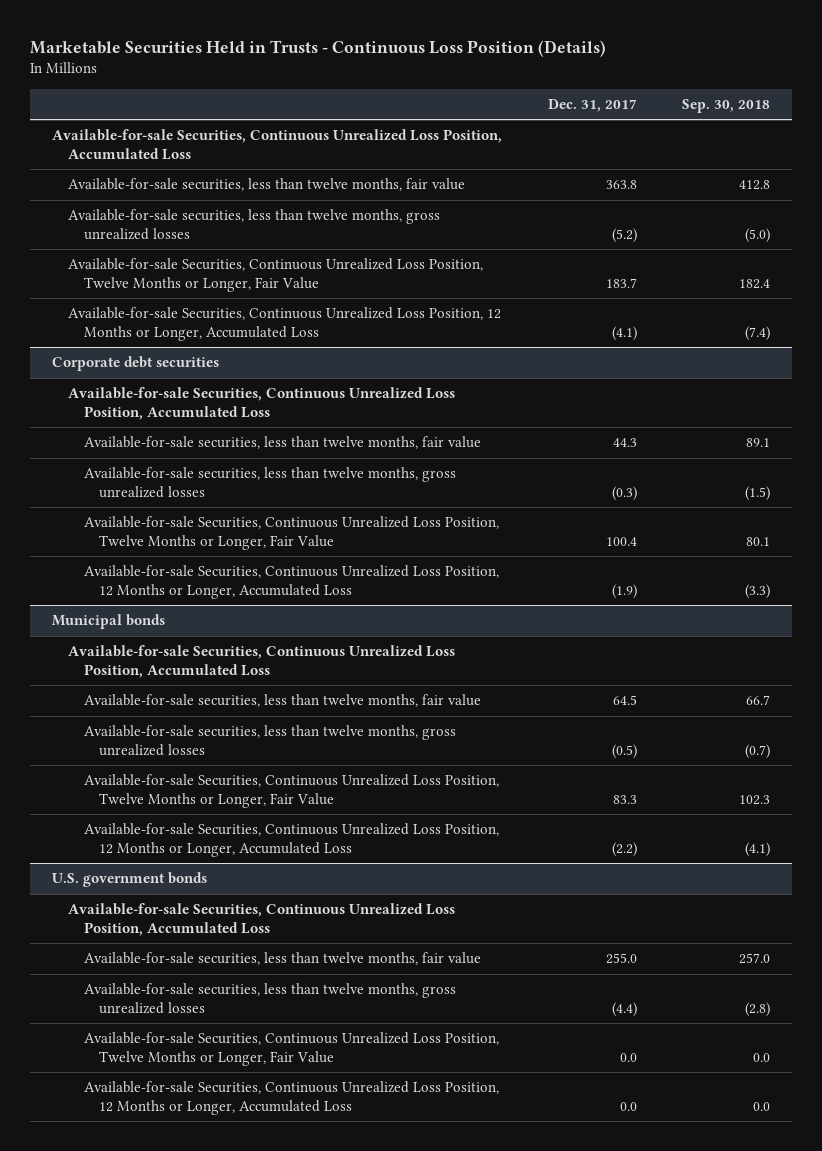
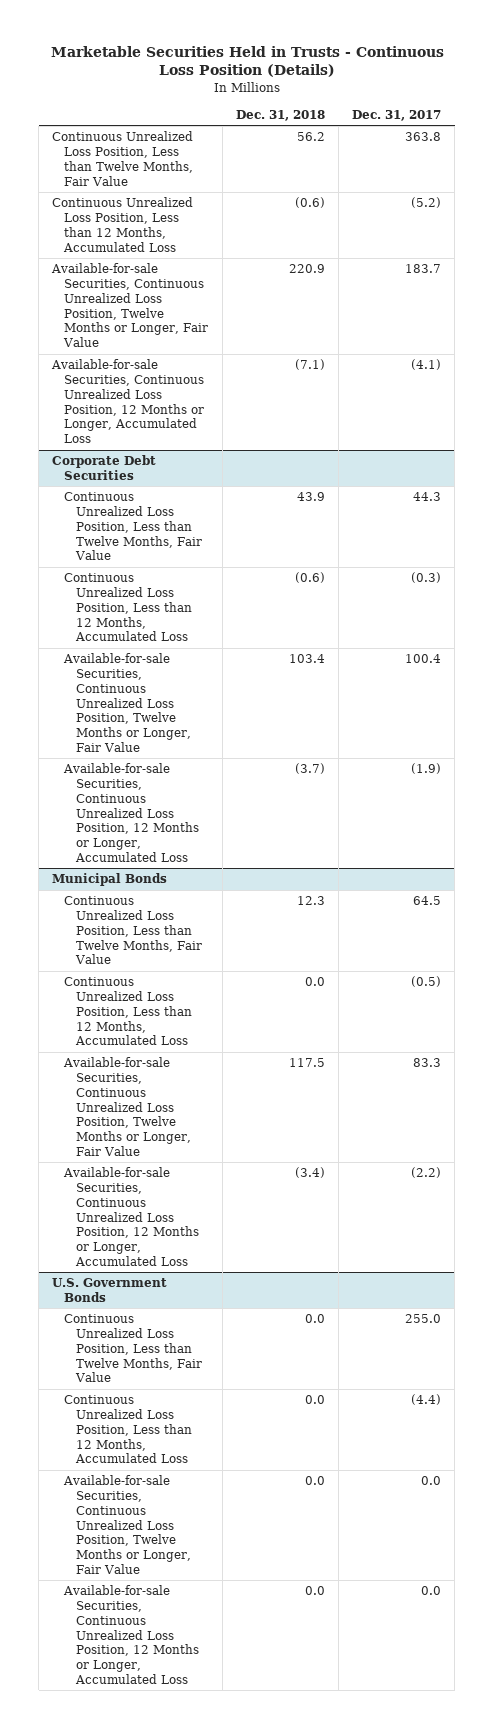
- | Dec. 31, 2017 | Sep. 30, 2018
+ | Dec. 31, 2018 | Dec. 31, 2017
- Available-for-sale Securities, Continuous Unrealized Loss Position, Accumulated Loss
- Available-for-sale securities, less than twelve months, fair value | 363.8 | 412.8
- Available-for-sale securities, less than twelve months, gross unrealized losses | (5.2) | (5.0)
+ Continuous Unrealized Loss Position, Less than Twelve Months, Fair Value | 56.2 | 363.8
+ Continuous Unrealized Loss Position, Less than 12 Months, Accumulated Loss | (0.6) | (5.2)
- Corporate debt securities
- Available-for-sale Securities, Continuous Unrealized Loss Position, Accumulated Loss
- Available-for-sale securities, less than twelve months, fair value | 44.3 | 89.1
- Available-for-sale securities, less than twelve months, gross unrealized losses | (0.3) | (1.5)
+ Corporate Debt Securities
+ Continuous Unrealized Loss Position, Less than Twelve Months, Fair Value | 43.9 | 44.3
+ Continuous Unrealized Loss Position, Less than 12 Months, Accumulated Loss | (0.6) | (0.3)
- Municipal bonds
- Available-for-sale Securities, Continuous Unrealized Loss Position, Accumulated Loss
- Available-for-sale securities, less than twelve months, fair value | 64.5 | 66.7
- Available-for-sale securities, less than twelve months, gross unrealized losses | (0.5) | (0.7)
+ Municipal Bonds
+ Continuous Unrealized Loss Position, Less than Twelve Months, Fair Value | 12.3 | 64.5
+ Continuous Unrealized Loss Position, Less than 12 Months, Accumulated Loss | 0.0 | (0.5)
- U.S. government bonds
- Available-for-sale Securities, Continuous Unrealized Loss Position, Accumulated Loss
- Available-for-sale securities, less than twelve months, fair value | 255.0 | 257.0
- Available-for-sale securities, less than twelve months, gross unrealized losses | (4.4) | (2.8)
+ U.S. Government Bonds
+ Continuous Unrealized Loss Position, Less than Twelve Months, Fair Value | 0.0 | 255.0
+ Continuous Unrealized Loss Position, Less than 12 Months, Accumulated Loss | 0.0 | (4.4)

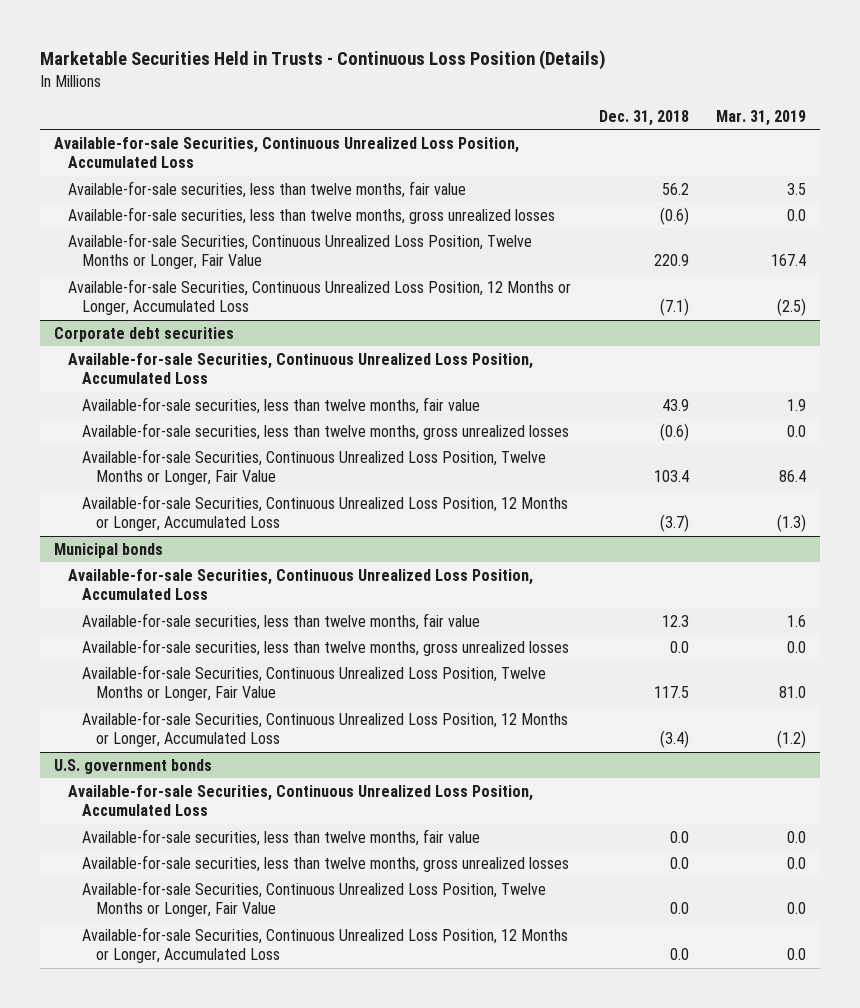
- | Dec. 31, 2018 | Dec. 31, 2017
+ | Dec. 31, 2018 | Mar. 31, 2019
- Continuous Unrealized Loss Position, Less than Twelve Months, Fair Value | 56.2 | 363.8
- Continuous Unrealized Loss Position, Less than 12 Months, Accumulated Loss | (0.6) | (5.2)
+ Available-for-sale Securities, Continuous Unrealized Loss Position, Accumulated Loss
+ Available-for-sale securities, less than twelve months, fair value | 56.2 | 3.5
+ Available-for-sale securities, less than twelve months, gross unrealized losses | (0.6) | 0.0
- Corporate Debt Securities
- Continuous Unrealized Loss Position, Less than Twelve Months, Fair Value | 43.9 | 44.3
- Continuous Unrealized Loss Position, Less than 12 Months, Accumulated Loss | (0.6) | (0.3)
+ Corporate debt securities
+ Available-for-sale Securities, Continuous Unrealized Loss Position, Accumulated Loss
+ Available-for-sale securities, less than twelve months, fair value | 43.9 | 1.9
+ Available-for-sale securities, less than twelve months, gross unrealized losses | (0.6) | 0.0
- Municipal Bonds
- Continuous Unrealized Loss Position, Less than Twelve Months, Fair Value | 12.3 | 64.5
- Continuous Unrealized Loss Position, Less than 12 Months, Accumulated Loss | 0.0 | (0.5)
+ Municipal bonds
+ Available-for-sale Securities, Continuous Unrealized Loss Position, Accumulated Loss
+ Available-for-sale securities, less than twelve months, fair value | 12.3 | 1.6
+ Available-for-sale securities, less than twelve months, gross unrealized losses | 0.0 | 0.0
- U.S. Government Bonds
- Continuous Unrealized Loss Position, Less than Twelve Months, Fair Value | 0.0 | 255.0
- Continuous Unrealized Loss Position, Less than 12 Months, Accumulated Loss | 0.0 | (4.4)
+ U.S. government bonds
+ Available-for-sale Securities, Continuous Unrealized Loss Position, Accumulated Loss
+ Available-for-sale securities, less than twelve months, fair value | 0.0 | 0.0
+ Available-for-sale securities, less than twelve months, gross unrealized losses | 0.0 | 0.0

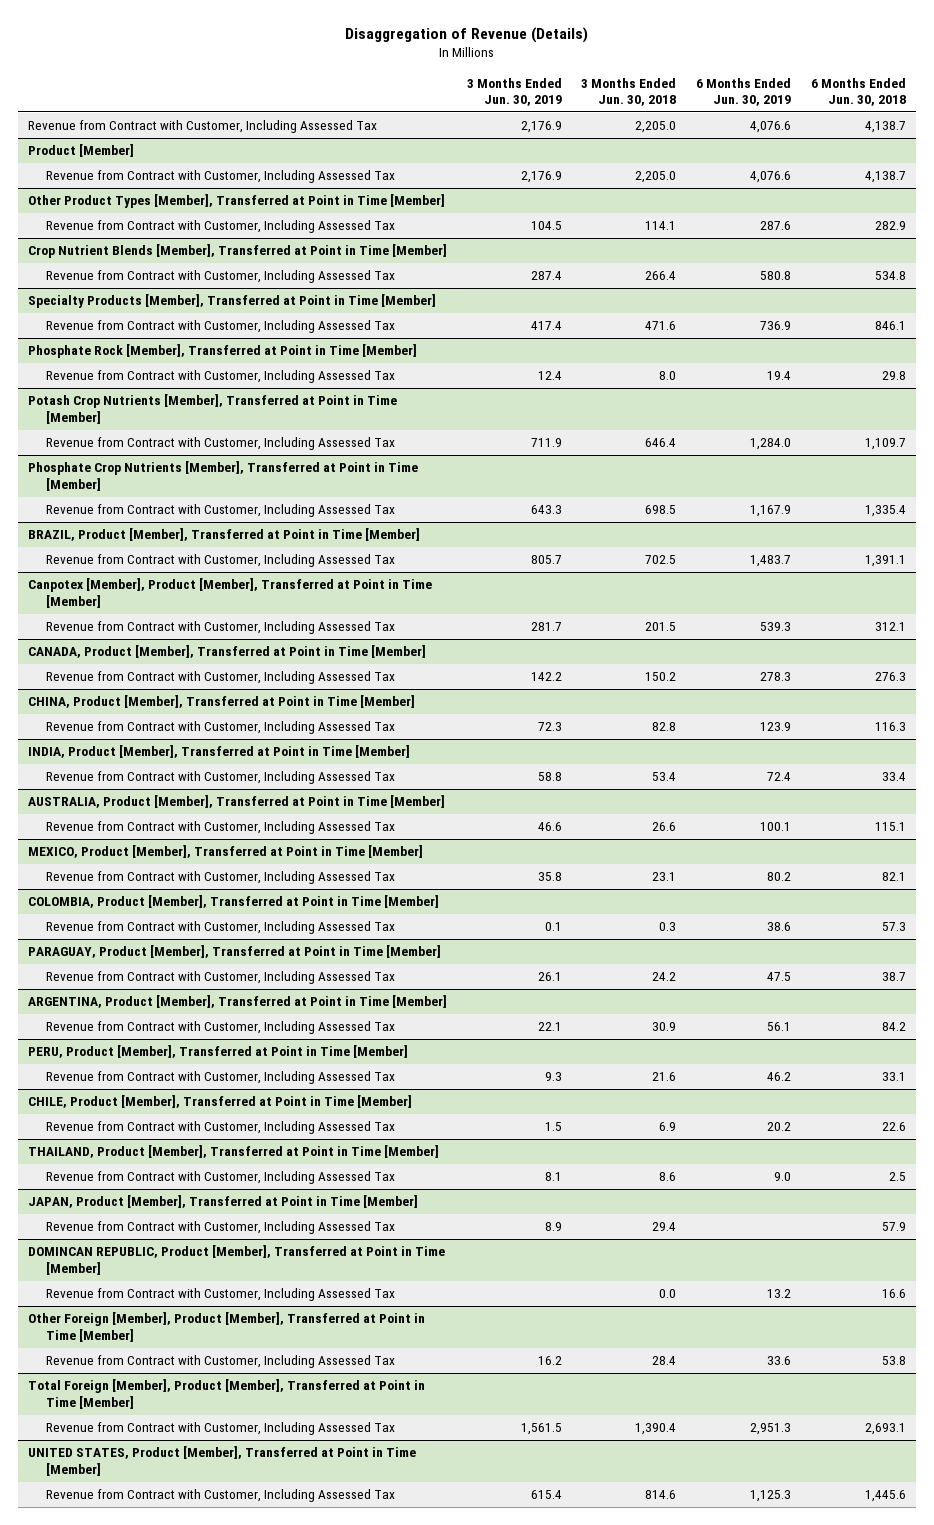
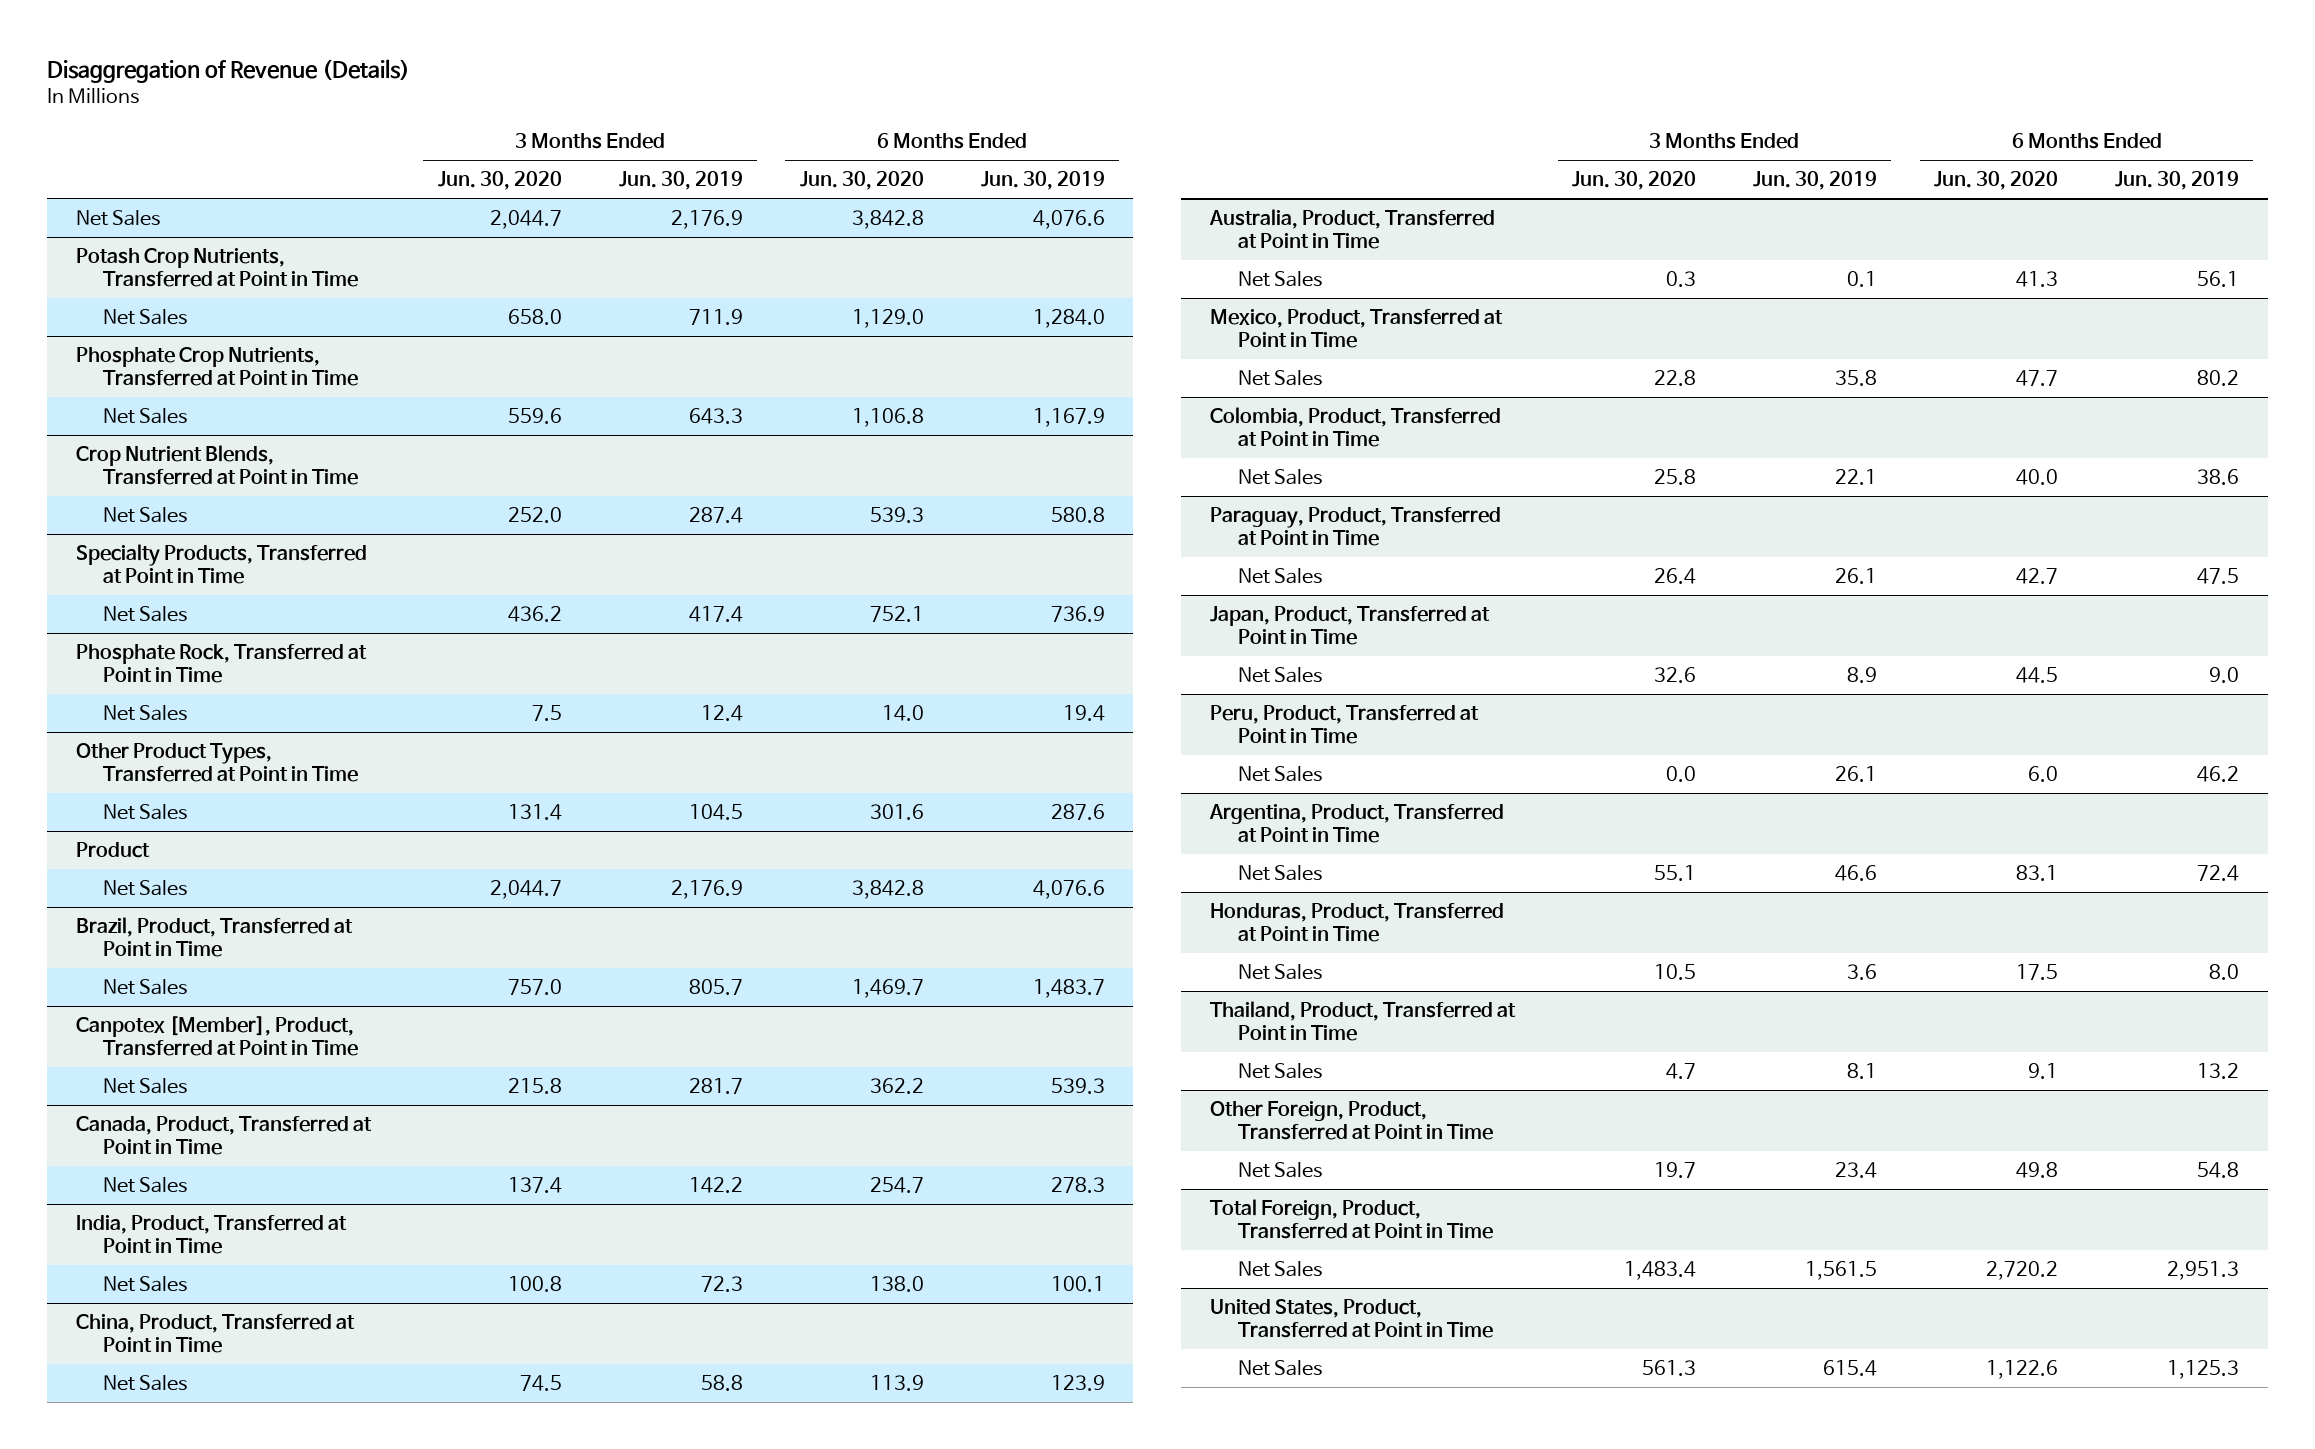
- | 3 Months Ended Jun. 30, 2019 | 3 Months Ended Jun. 30, 2018 | 6 Months Ended Jun. 30, 2019 | 6 Months Ended Jun. 30, 2018
+ | 3 Months Ended Jun. 30, 2020 | 3 Months Ended Jun. 30, 2019 | 6 Months Ended Jun. 30, 2020 | 6 Months Ended Jun. 30, 2019
- Revenue from Contract with Customer, Including Assessed Tax | 2,176.9 | 2,205.0 | 4,076.6 | 4,138.7
- Product [Member]
- Revenue from Contract with Customer, Including Assessed Tax | 2,176.9 | 2,205.0 | 4,076.6 | 4,138.7
- Other Product Types [Member], Transferred at Point in Time [Member]
- Revenue from Contract with Customer, Including Assessed Tax | 104.5 | 114.1 | 287.6 | 282.9
- Crop Nutrient Blends [Member], Transferred at Point in Time [Member]
- Revenue from Contract with Customer, Including Assessed Tax | 287.4 | 266.4 | 580.8 | 534.8
- Specialty Products [Member], Transferred at Point in Time [Member]
- Revenue from Contract with Customer, Including Assessed Tax | 417.4 | 471.6 | 736.9 | 846.1
- Phosphate Rock [Member], Transferred at Point in Time [Member]
- Revenue from Contract with Customer, Including Assessed Tax | 12.4 | 8.0 | 19.4 | 29.8
- Potash Crop Nutrients [Member], Transferred at Point in Time [Member]
- Revenue from Contract with Customer, Including Assessed Tax | 711.9 | 646.4 | 1,284.0 | 1,109.7
- Phosphate Crop Nutrients [Member], Transferred at Point in Time [Member]
- Revenue from Contract with Customer, Including Assessed Tax | 643.3 | 698.5 | 1,167.9 | 1,335.4
- BRAZIL, Product [Member], Transferred at Point in Time [Member]
- Revenue from Contract with Customer, Including Assessed Tax | 805.7 | 702.5 | 1,483.7 | 1,391.1
- Canpotex [Member], Product [Member], Transferred at Point in Time [Member]
- Revenue from Contract with Customer, Including Assessed Tax | 281.7 | 201.5 | 539.3 | 312.1
- CANADA, Product [Member], Transferred at Point in Time [Member]
- Revenue from Contract with Customer, Including Assessed Tax | 142.2 | 150.2 | 278.3 | 276.3
- CHINA, Product [Member], Transferred at Point in Time [Member]
- Revenue from Contract with Customer, Including Assessed Tax | 72.3 | 82.8 | 123.9 | 116.3
- INDIA, Product [Member], Transferred at Point in Time [Member]
- Revenue from Contract with Customer, Including Assessed Tax | 58.8 | 53.4 | 72.4 | 33.4
- AUSTRALIA, Product [Member], Transferred at Point in Time [Member]
- Revenue from Contract with Customer, Including Assessed Tax | 46.6 | 26.6 | 100.1 | 115.1
- MEXICO, Product [Member], Transferred at Point in Time [Member]
- Revenue from Contract with Customer, Including Assessed Tax | 35.8 | 23.1 | 80.2 | 82.1
- COLOMBIA, Product [Member], Transferred at Point in Time [Member]
- Revenue from Contract with Customer, Including Assessed Tax | 0.1 | 0.3 | 38.6 | 57.3
- PARAGUAY, Product [Member], Transferred at Point in Time [Member]
- Revenue from Contract with Customer, Including Assessed Tax | 26.1 | 24.2 | 47.5 | 38.7
- ARGENTINA, Product [Member], Transferred at Point in Time [Member]
- Revenue from Contract with Customer, Including Assessed Tax | 22.1 | 30.9 | 56.1 | 84.2
- PERU, Product [Member], Transferred at Point in Time [Member]
- Revenue from Contract with Customer, Including Assessed Tax | 9.3 | 21.6 | 46.2 | 33.1
- CHILE, Product [Member], Transferred at Point in Time [Member]
- Revenue from Contract with Customer, Including Assessed Tax | 1.5 | 6.9 | 20.2 | 22.6
- THAILAND, Product [Member], Transferred at Point in Time [Member]
- Revenue from Contract with Customer, Including Assessed Tax | 8.1 | 8.6 | 9.0 | 2.5
- JAPAN, Product [Member], Transferred at Point in Time [Member]
- Revenue from Contract with Customer, Including Assessed Tax | 8.9 | 29.4 | | 57.9
- DOMINCAN REPUBLIC, Product [Member], Transferred at Point in Time [Member]
- Revenue from Contract with Customer, Including Assessed Tax | | 0.0 | 13.2 | 16.6
- Other Foreign [Member], Product [Member], Transferred at Point in Time [Member]
- Revenue from Contract with Customer, Including Assessed Tax | 16.2 | 28.4 | 33.6 | 53.8
- Total Foreign [Member], Product [Member], Transferred at Point in Time [Member]
- Revenue from Contract with Customer, Including Assessed Tax | 1,561.5 | 1,390.4 | 2,951.3 | 2,693.1
- UNITED STATES, Product [Member], Transferred at Point in Time [Member]
- Revenue from Contract with Customer, Including Assessed Tax | 615.4 | 814.6 | 1,125.3 | 1,445.6
+ Net Sales | 2,044.7 | 2,176.9 | 3,842.8 | 4,076.6
+ Potash Crop Nutrients, Transferred at Point in Time
+ Net Sales | 658.0 | 711.9 | 1,129.0 | 1,284.0
+ Phosphate Crop Nutrients, Transferred at Point in Time
+ Net Sales | 559.6 | 643.3 | 1,106.8 | 1,167.9
+ Crop Nutrient Blends, Transferred at Point in Time
+ Net Sales | 252.0 | 287.4 | 539.3 | 580.8
+ Specialty Products, Transferred at Point in Time
+ Net Sales | 436.2 | 417.4 | 752.1 | 736.9
+ Phosphate Rock, Transferred at Point in Time
+ Net Sales | 7.5 | 12.4 | 14.0 | 19.4
+ Other Product Types, Transferred at Point in Time
+ Net Sales | 131.4 | 104.5 | 301.6 | 287.6
+ Product
+ Net Sales | 2,044.7 | 2,176.9 | 3,842.8 | 4,076.6
+ Brazil, Product, Transferred at Point in Time
+ Net Sales | 757.0 | 805.7 | 1,469.7 | 1,483.7
+ Canpotex [Member], Product, Transferred at Point in Time
+ Net Sales | 215.8 | 281.7 | 362.2 | 539.3
+ Canada, Product, Transferred at Point in Time
+ Net Sales | 137.4 | 142.2 | 254.7 | 278.3
+ India, Product, Transferred at Point in Time
+ Net Sales | 100.8 | 72.3 | 138.0 | 100.1
+ China, Product, Transferred at Point in Time
+ Net Sales | 74.5 | 58.8 | 113.9 | 123.9
+ Australia, Product, Transferred at Point in Time
+ Net Sales | 0.3 | 0.1 | 41.3 | 56.1
+ Mexico, Product, Transferred at Point in Time
+ Net Sales | 22.8 | 35.8 | 47.7 | 80.2
+ Colombia, Product, Transferred at Point in Time
+ Net Sales | 25.8 | 22.1 | 40.0 | 38.6
+ Paraguay, Product, Transferred at Point in Time
+ Net Sales | 26.4 | 26.1 | 42.7 | 47.5
+ Japan, Product, Transferred at Point in Time
+ Net Sales | 32.6 | 8.9 | 44.5 | 9.0
+ Peru, Product, Transferred at Point in Time
+ Net Sales | 0.0 | 26.1 | 6.0 | 46.2
+ Argentina, Product, Transferred at Point in Time
+ Net Sales | 55.1 | 46.6 | 83.1 | 72.4
+ Honduras, Product, Transferred at Point in Time
+ Net Sales | 10.5 | 3.6 | 17.5 | 8.0
+ Thailand, Product, Transferred at Point in Time
+ Net Sales | 4.7 | 8.1 | 9.1 | 13.2
+ Other Foreign, Product, Transferred at Point in Time
+ Net Sales | 19.7 | 23.4 | 49.8 | 54.8
+ Total Foreign, Product, Transferred at Point in Time
+ Net Sales | 1,483.4 | 1,561.5 | 2,720.2 | 2,951.3
+ United States, Product, Transferred at Point in Time
+ Net Sales | 561.3 | 615.4 | 1,122.6 | 1,125.3

